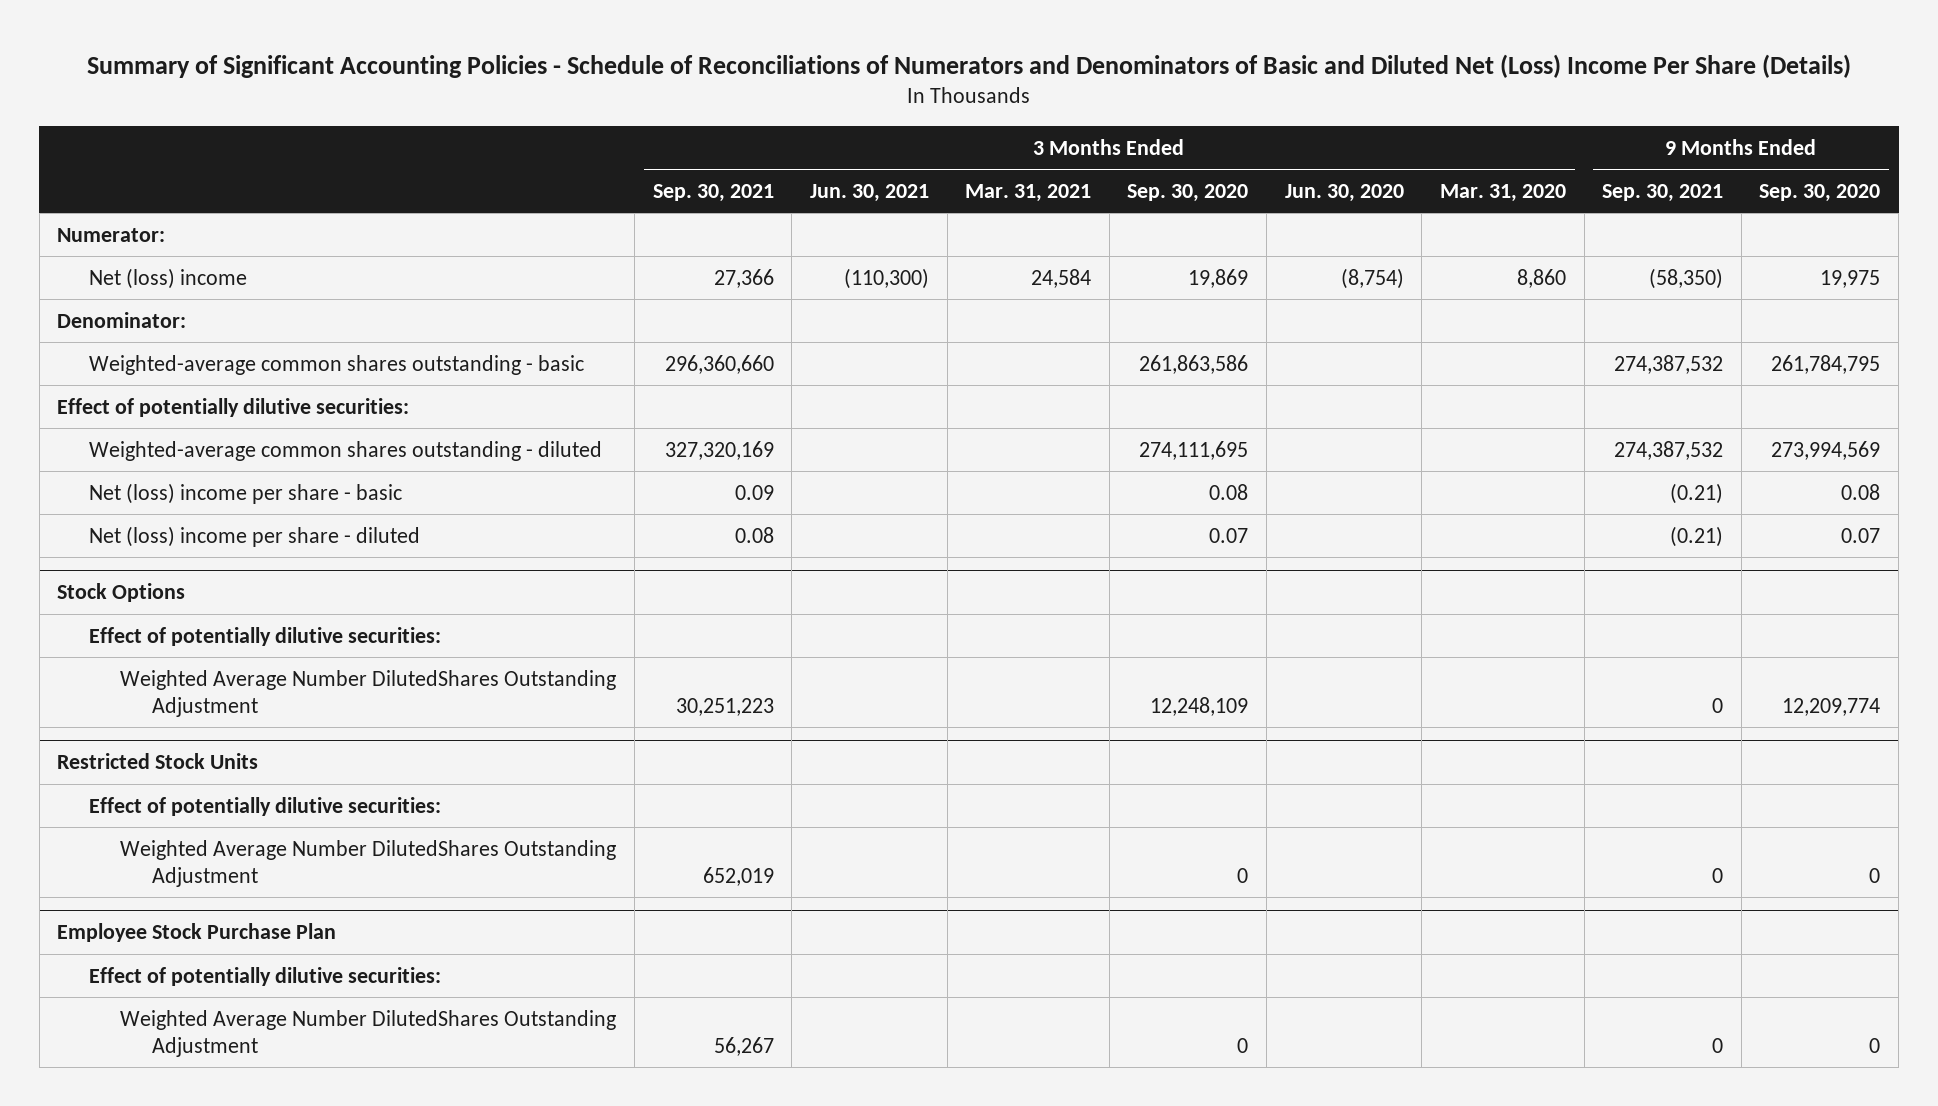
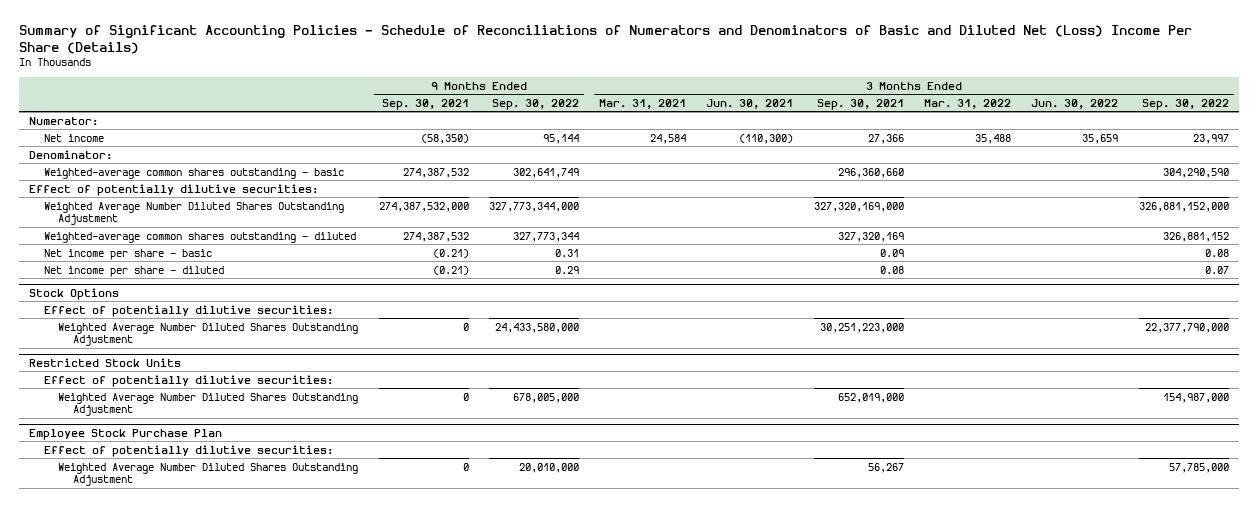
- | 3 Months Ended Sep. 30, 2021 | 3 Months Ended Jun. 30, 2021 | 3 Months Ended Mar. 31, 2021 | 3 Months Ended Sep. 30, 2020 | 3 Months Ended Jun. 30, 2020 | 3 Months Ended Mar. 31, 2020 | 9 Months Ended Sep. 30, 2021 | 9 Months Ended Sep. 30, 2020
+ | 9 Months Ended Sep. 30, 2021 | 9 Months Ended Sep. 30, 2022 | 3 Months Ended Mar. 31, 2021 | 3 Months Ended Jun. 30, 2021 | 3 Months Ended Sep. 30, 2021 | 3 Months Ended Mar. 31, 2022 | 3 Months Ended Jun. 30, 2022 | 3 Months Ended Sep. 30, 2022
- Net (loss) income | 27,366 | (110,300) | 24,584 | 19,869 | (8,754) | 8,860 | (58,350) | 19,975
+ Net income | (58,350) | 95,144 | 24,584 | (110,300) | 27,366 | 35,488 | 35,659 | 23,997
+ Weighted Average Number Diluted Shares Outstanding Adjustment | 274,387,532,000 | 327,773,344,000 | | | 327,320,169,000 | | | 326,881,152,000
- Net (loss) income per share - basic | 0.09 | | | 0.08 | | | (0.21) | 0.08
- Net (loss) income per share - diluted | 0.08 | | | 0.07 | | | (0.21) | 0.07
+ Net income per share - basic | (0.21) | 0.31 | | | 0.09 | | | 0.08
+ Net income per share - diluted | (0.21) | 0.29 | | | 0.08 | | | 0.07
@ Stock Options
- Weighted Average Number DilutedShares Outstanding Adjustment | 30,251,223 | | | 12,248,109 | | | 0 | 12,209,774
+ Weighted Average Number Diluted Shares Outstanding Adjustment | 0 | 24,433,580,000 | | | 30,251,223,000 | | | 22,377,790,000
@ Restricted Stock Units
- Weighted Average Number DilutedShares Outstanding Adjustment | 652,019 | | | 0 | | | 0 | 0
+ Weighted Average Number Diluted Shares Outstanding Adjustment | 0 | 678,005,000 | | | 652,019,000 | | | 154,987,000
@ Employee Stock Purchase Plan
- Weighted Average Number DilutedShares Outstanding Adjustment | 56,267 | | | 0 | | | 0 | 0
+ Weighted Average Number Diluted Shares Outstanding Adjustment | 0 | 20,010,000 | | | 56,267 | | | 57,785,000

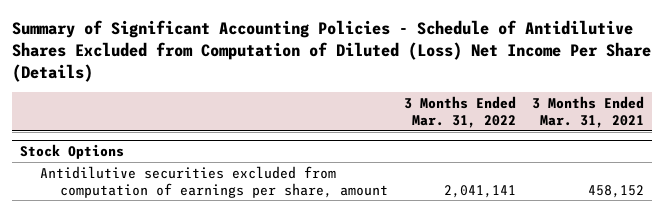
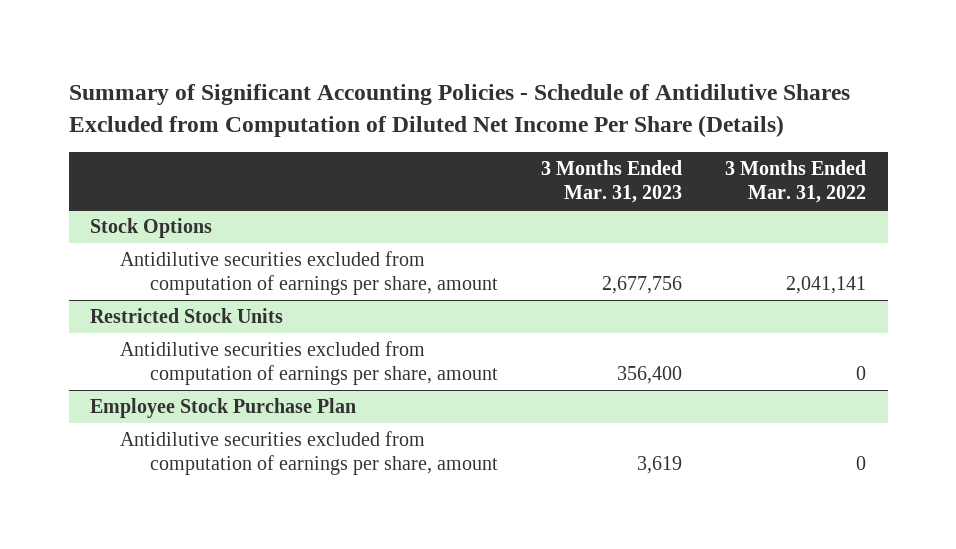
- Summary of Significant Accounting Policies - Schedule of Antidilutive Shares Excluded from Computation of Diluted (Loss) Net Income Per Share (Details)
+ Summary of Significant Accounting Policies - Schedule of Antidilutive Shares Excluded from Computation of Diluted Net Income Per Share (Details)
- | 3 Months Ended Mar. 31, 2022 | 3 Months Ended Mar. 31, 2021
+ | 3 Months Ended Mar. 31, 2023 | 3 Months Ended Mar. 31, 2022
+ Restricted Stock Units
+ Antidilutive securities excluded from computation of earnings per share, amount | 356,400 | 0
+ Employee Stock Purchase Plan
+ Antidilutive securities excluded from computation of earnings per share, amount | 3,619 | 0

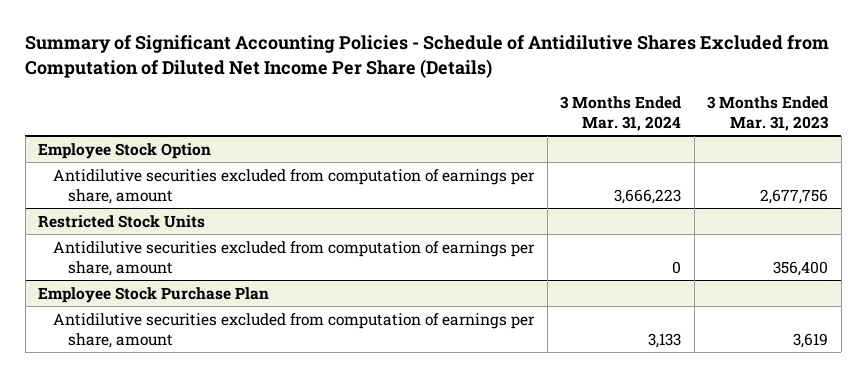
- | 3 Months Ended Mar. 31, 2023 | 3 Months Ended Mar. 31, 2022
+ | 3 Months Ended Mar. 31, 2024 | 3 Months Ended Mar. 31, 2023
- Stock Options
+ Employee Stock Option

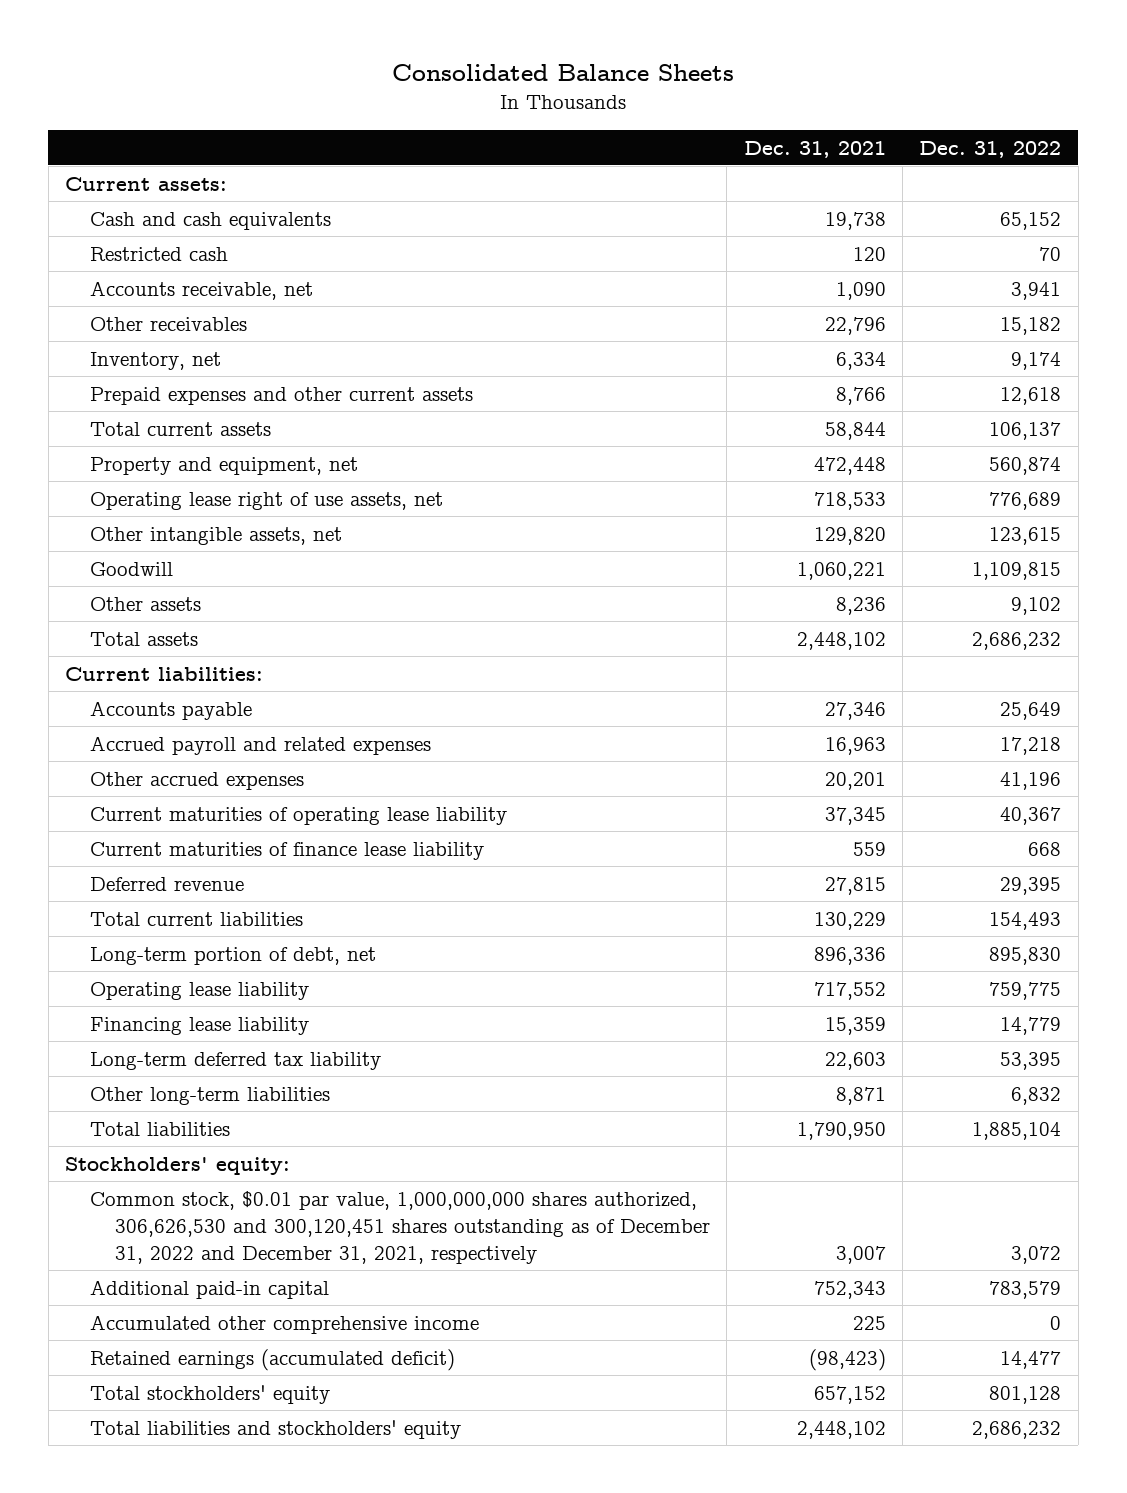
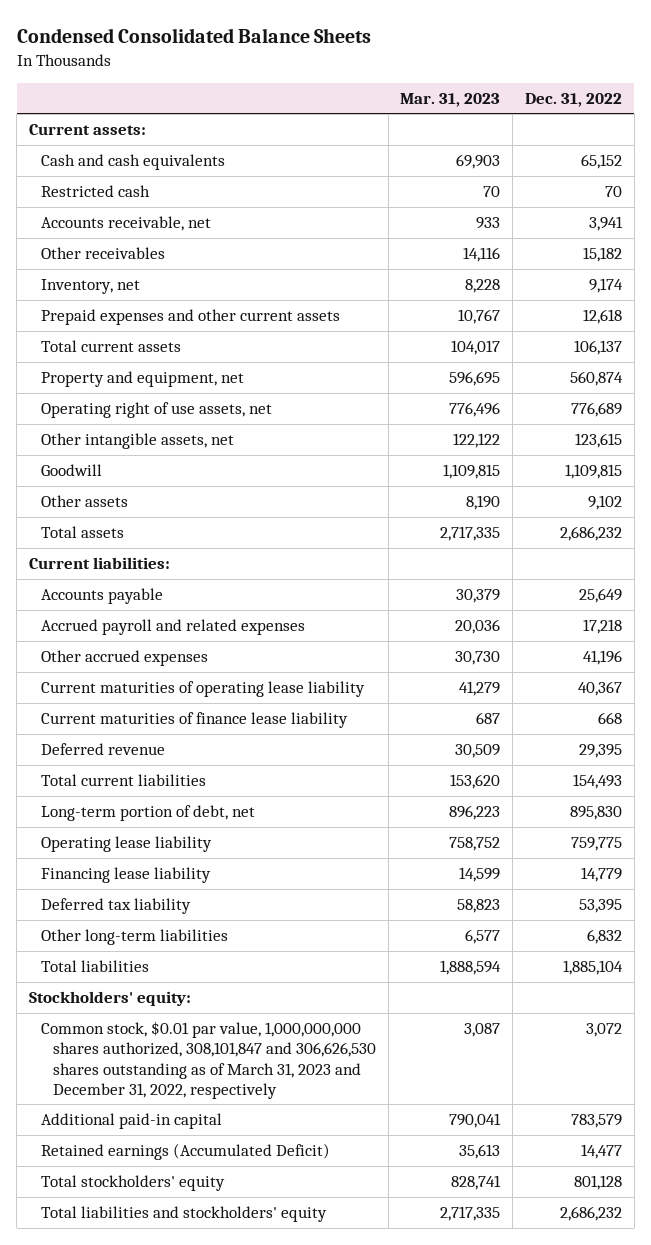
- Consolidated Balance Sheets
+ Condensed Consolidated Balance Sheets
- | Dec. 31, 2021 | Dec. 31, 2022
+ | Mar. 31, 2023 | Dec. 31, 2022
- Operating lease right of use assets, net | 718,533 | 776,689
+ Operating right of use assets, net | 776,496 | 776,689
- Long-term deferred tax liability | 22,603 | 53,395
+ Deferred tax liability | 58,823 | 53,395
- Common stock, $0.01 par value, 1,000,000,000 shares authorized, 306,626,530 and 300,120,451 shares outstanding as of December 31, 2022 and December 31, 2021, respectively | 3,007 | 3,072
+ Common stock, $0.01 par value, 1,000,000,000 shares authorized, 308,101,847 and 306,626,530 shares outstanding as of March 31, 2023 and December 31, 2022, respectively | 3,087 | 3,072
- Accumulated other comprehensive income | 225 | 0
- Retained earnings (accumulated deficit) | (98,423) | 14,477
+ Retained earnings (Accumulated Deficit) | 35,613 | 14,477

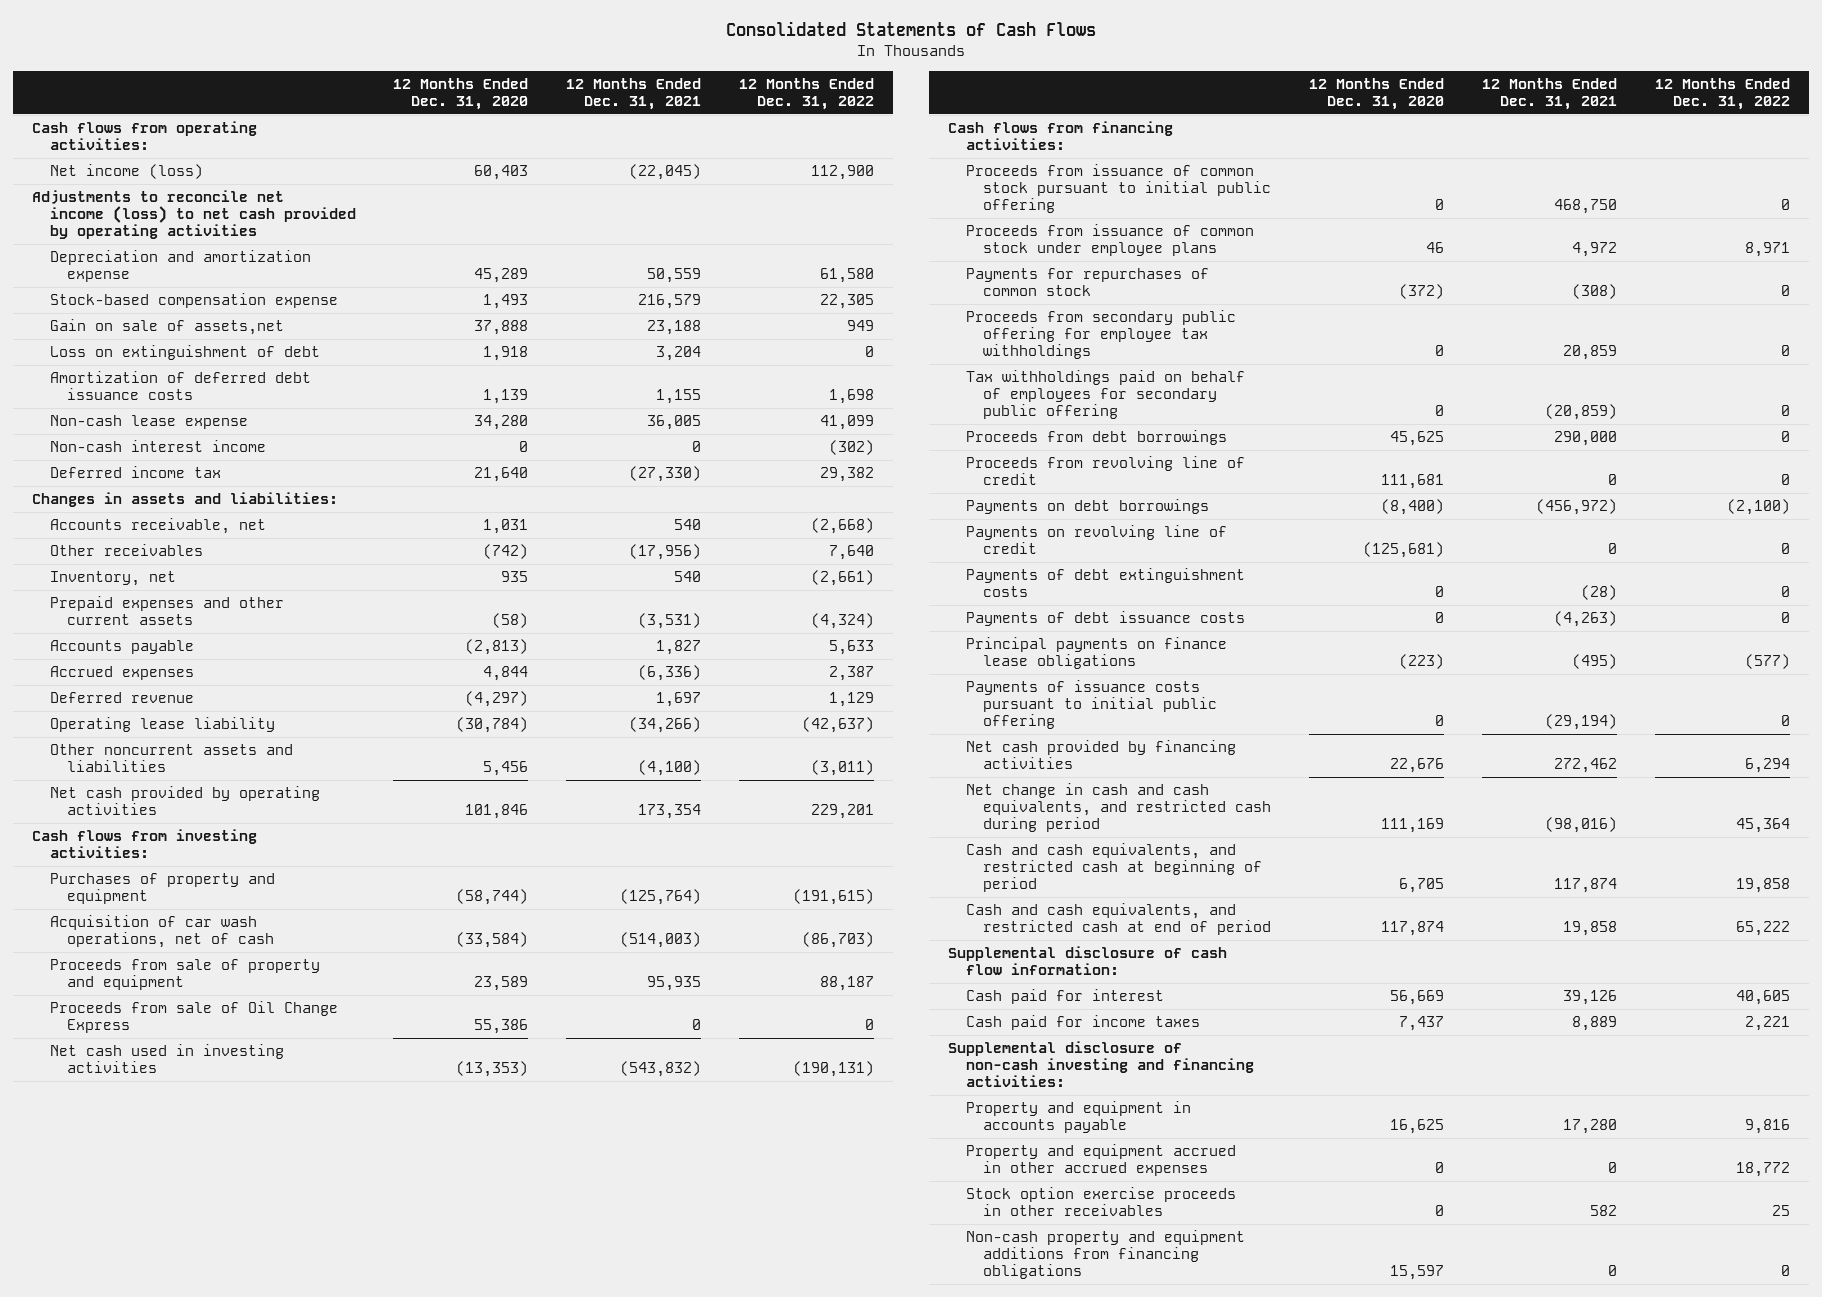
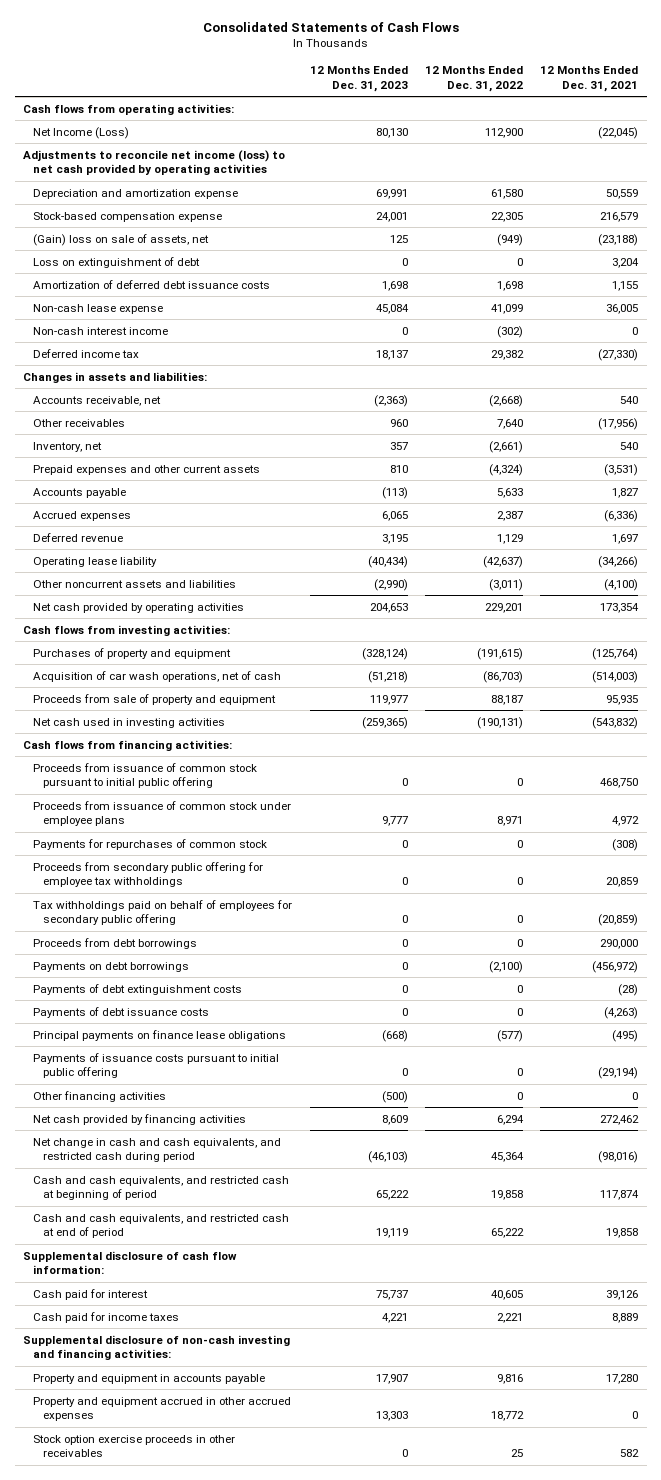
- | 12 Months Ended Dec. 31, 2020 | 12 Months Ended Dec. 31, 2021 | 12 Months Ended Dec. 31, 2022
+ | 12 Months Ended Dec. 31, 2023 | 12 Months Ended Dec. 31, 2022 | 12 Months Ended Dec. 31, 2021
- Net income (loss) | 60,403 | (22,045) | 112,900
+ Net Income (Loss) | 80,130 | 112,900 | (22,045)
- Gain on sale of assets,net | 37,888 | 23,188 | 949
+ (Gain) loss on sale of assets, net | 125 | (949) | (23,188)
- Proceeds from sale of Oil Change Express | 55,386 | 0 | 0
- Proceeds from revolving line of credit | 111,681 | 0 | 0
- Payments on revolving line of credit | (125,681) | 0 | 0
+ Other financing activities | (500) | 0 | 0
- Non-cash property and equipment additions from financing obligations | 15,597 | 0 | 0

